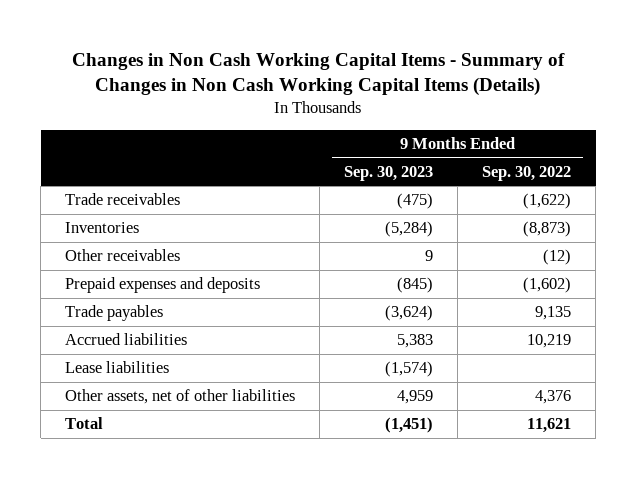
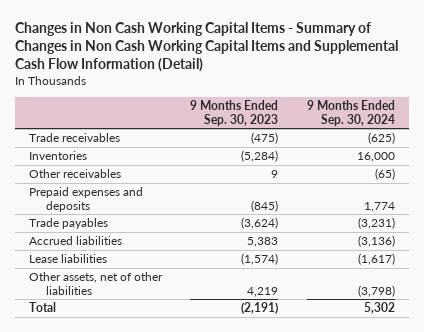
- Changes in Non Cash Working Capital Items - Summary of Changes in Non Cash Working Capital Items (Details)
+ Changes in Non Cash Working Capital Items - Summary of Changes in Non Cash Working Capital Items and Supplemental Cash Flow Information (Detail)
- | 9 Months Ended Sep. 30, 2023 | 9 Months Ended Sep. 30, 2022
+ | 9 Months Ended Sep. 30, 2023 | 9 Months Ended Sep. 30, 2024
- Other assets, net of other liabilities | 4,959 | 4,376
- Total | (1,451) | 11,621
+ Other assets, net of other liabilities | 4,219 | (3,798)
+ Total | (2,191) | 5,302

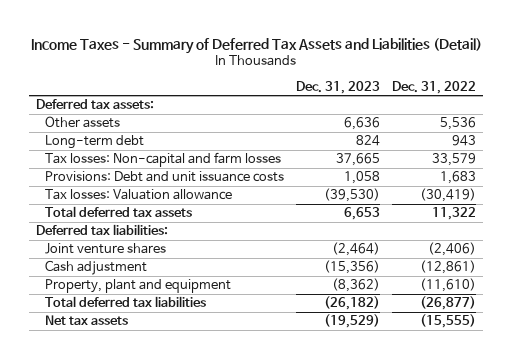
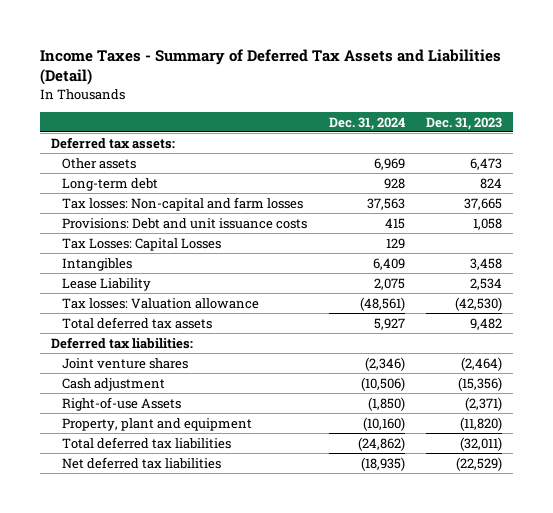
- | Dec. 31, 2023 | Dec. 31, 2022
+ | Dec. 31, 2024 | Dec. 31, 2023
- Other assets | 6,636 | 5,536
+ Other assets | 6,969 | 6,473
- Tax losses: Valuation allowance | (39,530) | (30,419)
- Total deferred tax assets | 6,653 | 11,322
+ Tax Losses: Capital Losses | 129 |
+ Intangibles | 6,409 | 3,458
+ Lease Liability | 2,075 | 2,534
+ Tax losses: Valuation allowance | (48,561) | (42,530)
+ Total deferred tax assets | 5,927 | 9,482
- Property, plant and equipment | (8,362) | (11,610)
- Total deferred tax liabilities | (26,182) | (26,877)
- Net tax assets | (19,529) | (15,555)
+ Right-of-use Assets | (1,850) | (2,371)
+ Property, plant and equipment | (10,160) | (11,820)
+ Total deferred tax liabilities | (24,862) | (32,011)
+ Net deferred tax liabilities | (18,935) | (22,529)

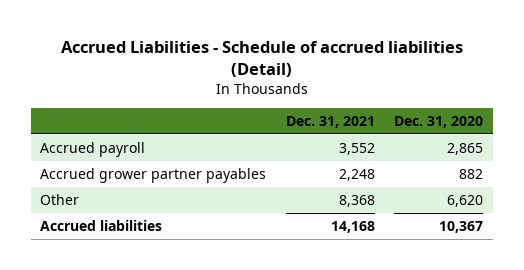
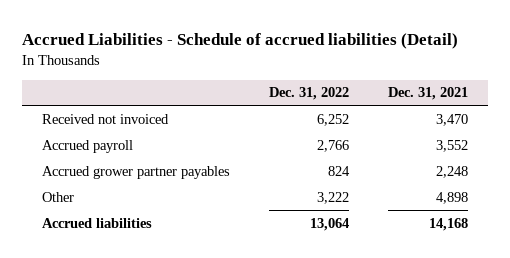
- | Dec. 31, 2021 | Dec. 31, 2020
+ | Dec. 31, 2022 | Dec. 31, 2021
+ Received not invoiced | 6,252 | 3,470
- Other | 8,368 | 6,620
+ Other | 3,222 | 4,898

